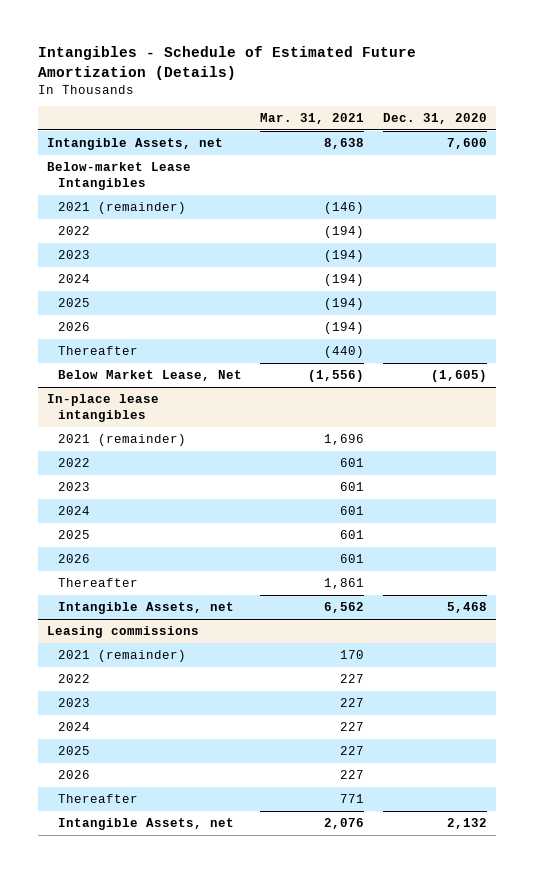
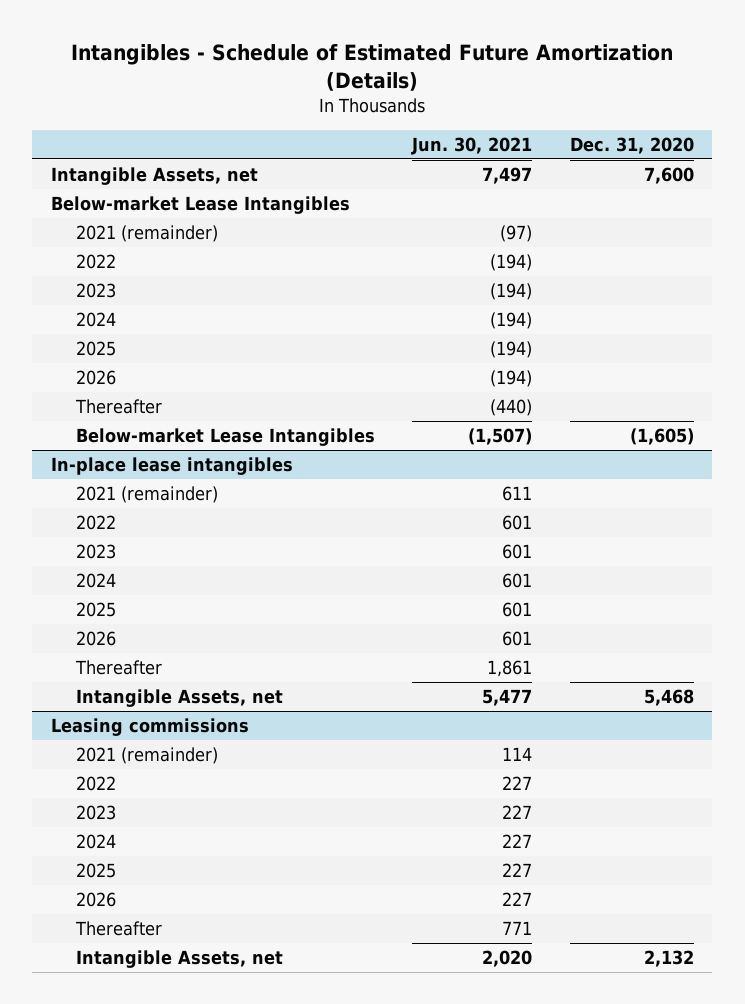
- | Mar. 31, 2021 | Dec. 31, 2020
+ | Jun. 30, 2021 | Dec. 31, 2020
- Below Market Lease, Net | (1,556) | (1,605)
+ Below-market Lease Intangibles | (1,507) | (1,605)

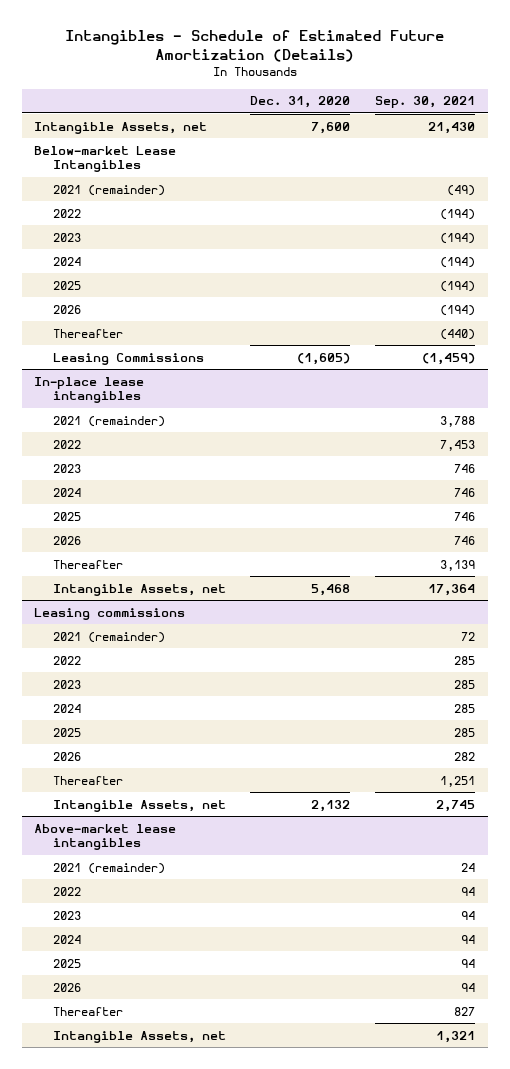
- | Jun. 30, 2021 | Dec. 31, 2020
+ | Dec. 31, 2020 | Sep. 30, 2021
- Below-market Lease Intangibles | (1,507) | (1,605)
+ Leasing Commissions | (1,605) | (1,459)
+ Above-market lease intangibles
+ 2021 (remainder) | | 24
+ 2022 | | 94
+ 2023 | | 94
+ 2024 | | 94
+ 2025 | | 94
+ 2026 | | 94
+ Thereafter | | 827
+ Intangible Assets, net | | 1,321

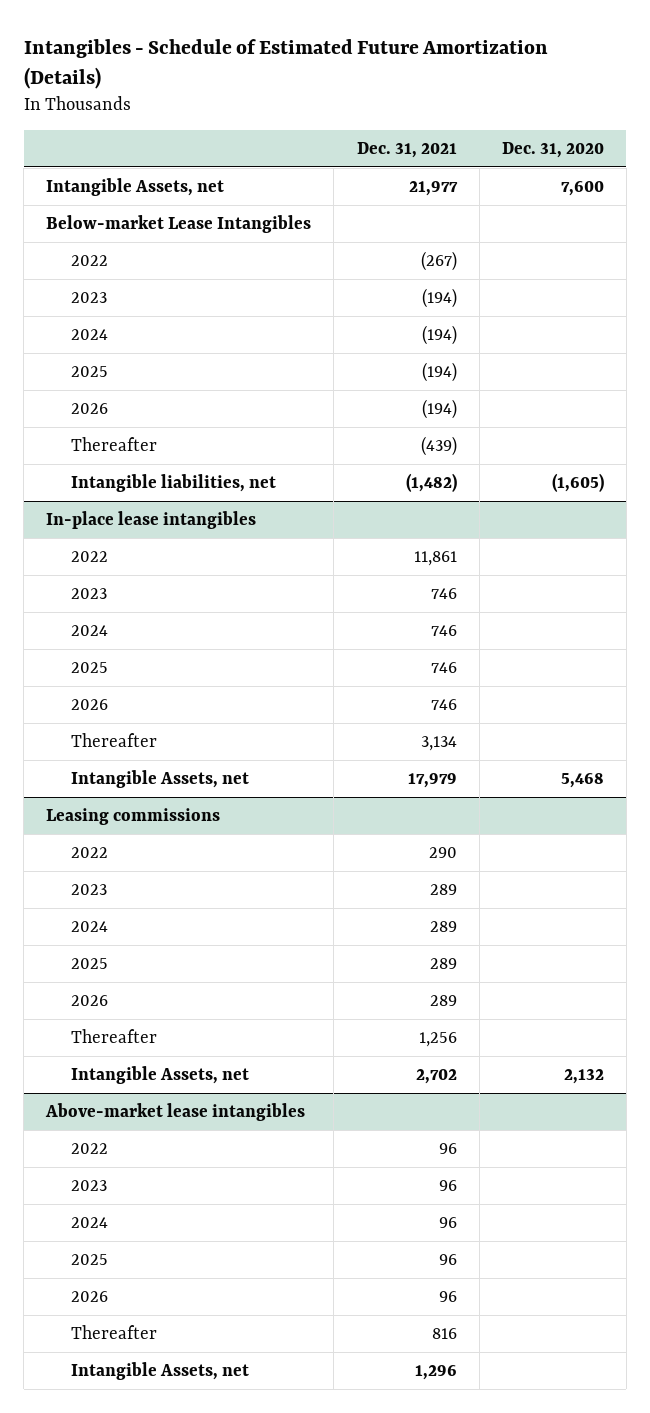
- | Dec. 31, 2020 | Sep. 30, 2021
+ | Dec. 31, 2021 | Dec. 31, 2020
- 2021 (remainder) | | (49)
- Leasing Commissions | (1,605) | (1,459)
+ Intangible liabilities, net | (1,482) | (1,605)
@ In-place lease intangibles
- 2021 (remainder) | | 3,788
@ Leasing commissions
- 2021 (remainder) | | 72
@ Above-market lease intangibles
- 2021 (remainder) | | 24

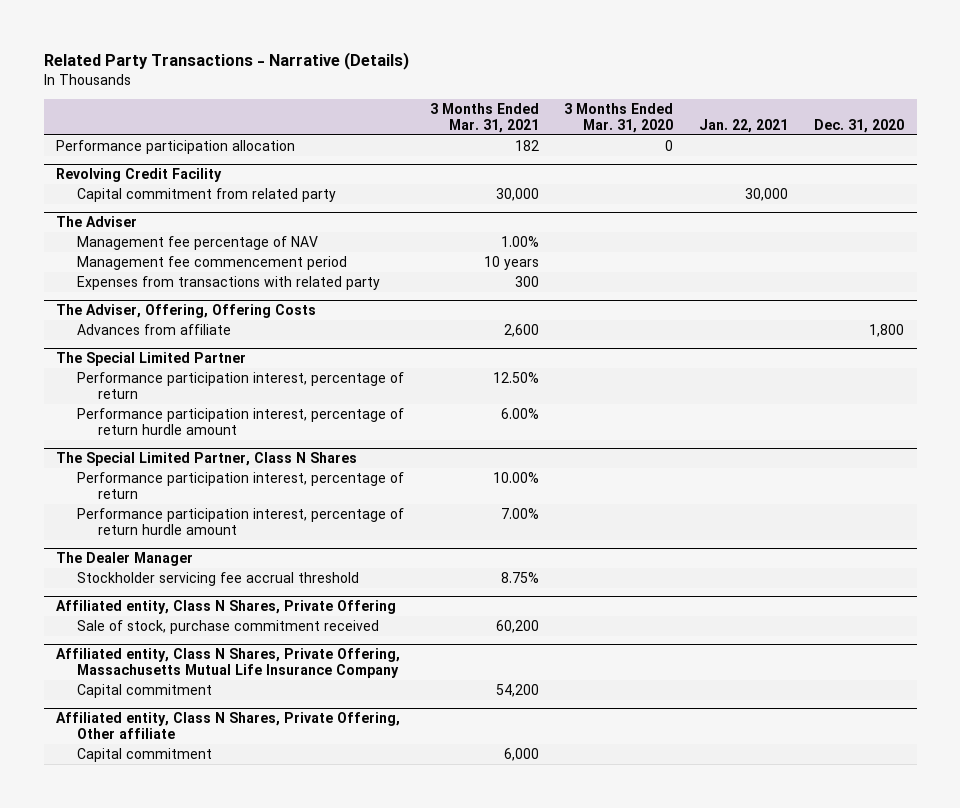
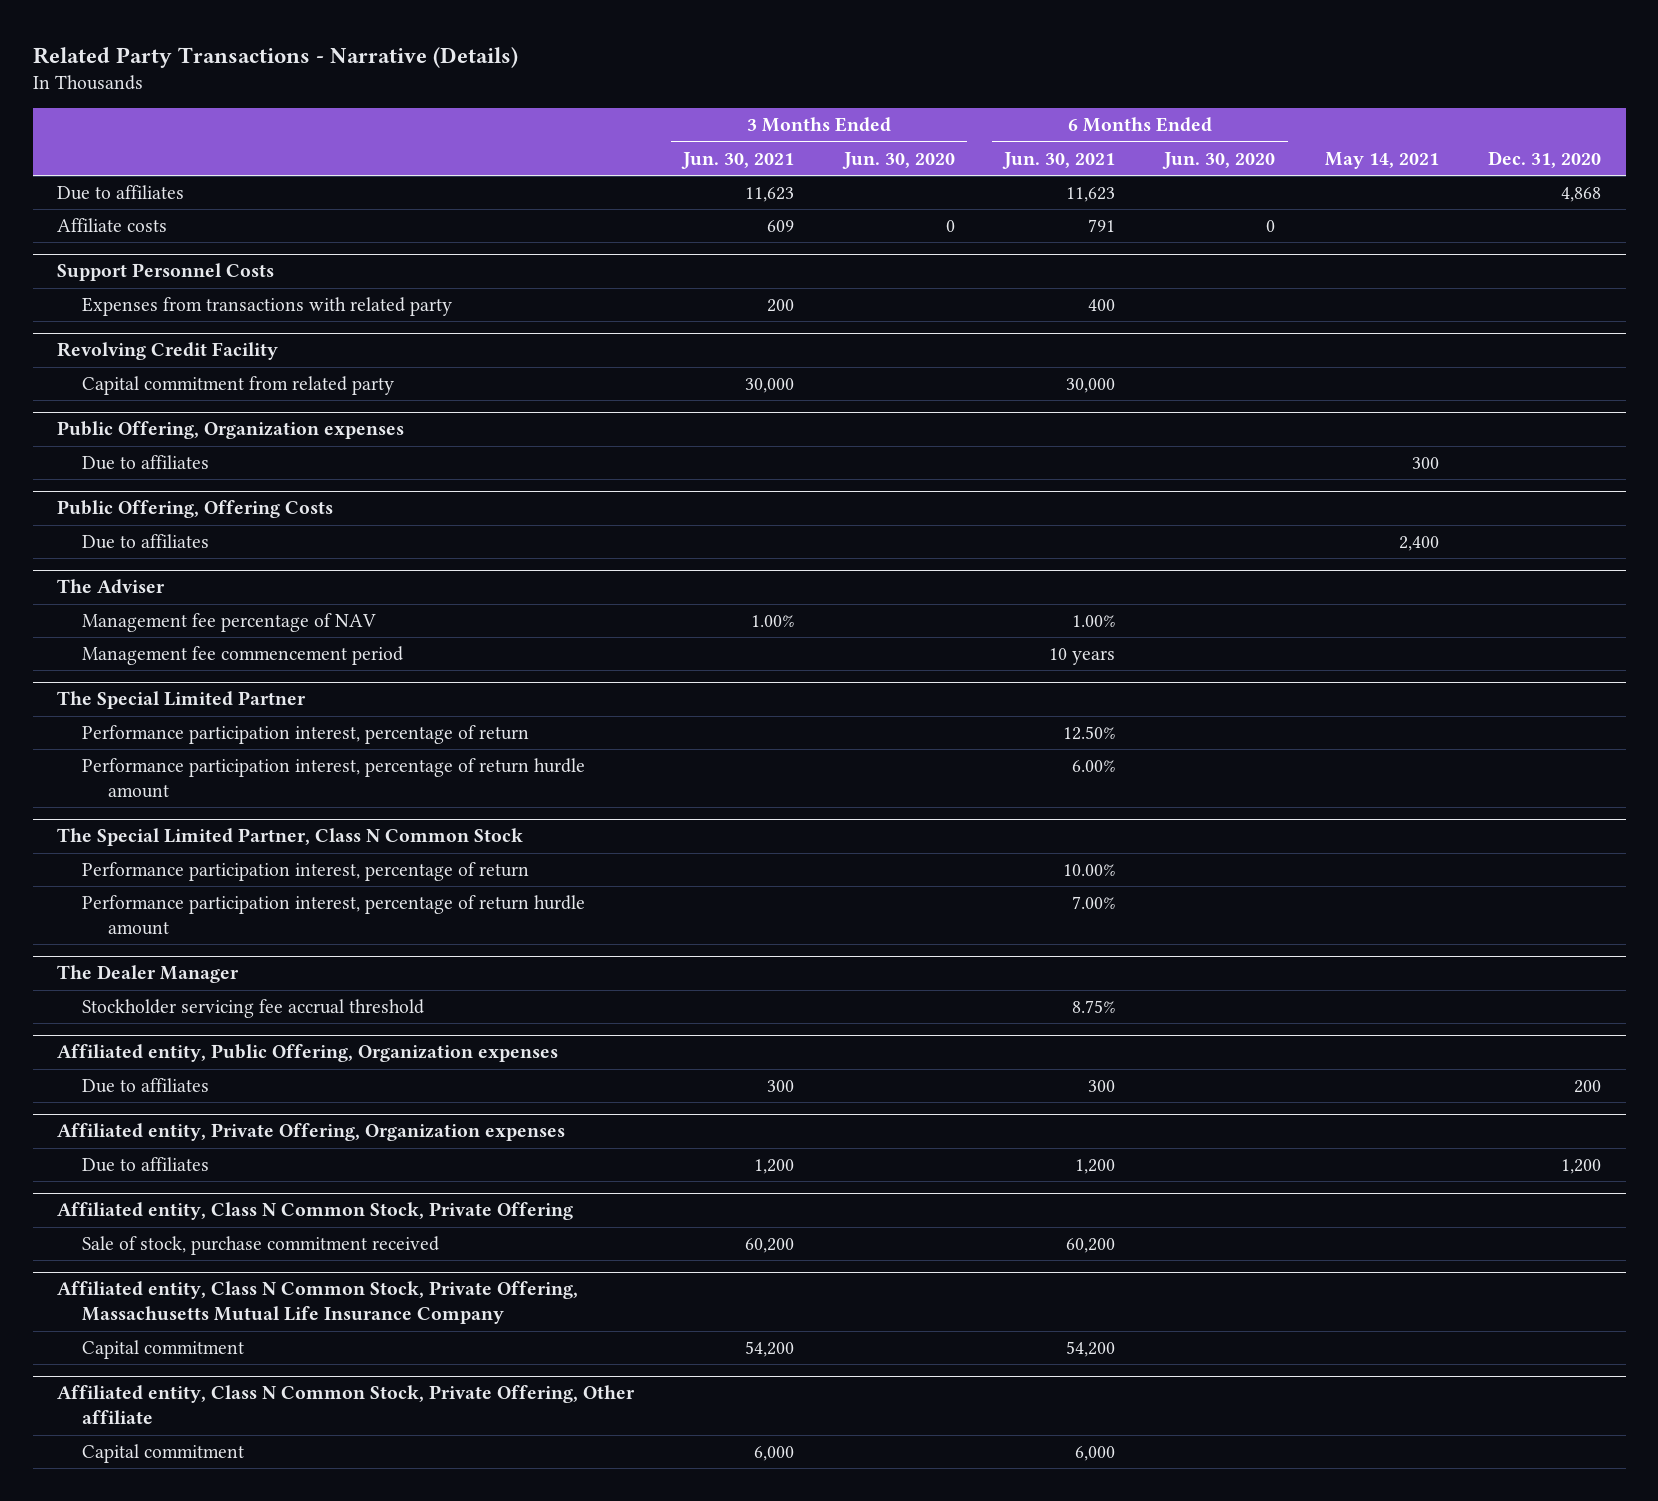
- | 3 Months Ended Mar. 31, 2021 | 3 Months Ended Mar. 31, 2020 | Jan. 22, 2021 | Dec. 31, 2020
+ | 3 Months Ended Jun. 30, 2021 | 3 Months Ended Jun. 30, 2020 | 6 Months Ended Jun. 30, 2021 | 6 Months Ended Jun. 30, 2020 | May 14, 2021 | Dec. 31, 2020
- Performance participation allocation | 182 | 0 | |
+ Due to affiliates | 11,623 | | 11,623 | | | 4,868
+ Affiliate costs | 609 | 0 | 791 | 0 | |
+ Support Personnel Costs
+ Expenses from transactions with related party | 200 | | 400 | | |
+ Public Offering, Organization expenses
+ Due to affiliates | | | | | 300 |
+ Public Offering, Offering Costs
+ Due to affiliates | | | | | 2,400 |
@ The Adviser
- Expenses from transactions with related party | 300 | | |
- The Adviser, Offering, Offering Costs
- Advances from affiliate | 2,600 | | | 1,800
- The Special Limited Partner, Class N Shares
+ The Special Limited Partner, Class N Common Stock
- Affiliated entity, Class N Shares, Private Offering
+ Affiliated entity, Public Offering, Organization expenses
+ Due to affiliates | 300 | | 300 | | | 200
+ Affiliated entity, Private Offering, Organization expenses
+ Due to affiliates | 1,200 | | 1,200 | | | 1,200
+ Affiliated entity, Class N Common Stock, Private Offering
- Affiliated entity, Class N Shares, Private Offering, Massachusetts Mutual Life Insurance Company
+ Affiliated entity, Class N Common Stock, Private Offering, Massachusetts Mutual Life Insurance Company
- Affiliated entity, Class N Shares, Private Offering, Other affiliate
+ Affiliated entity, Class N Common Stock, Private Offering, Other affiliate

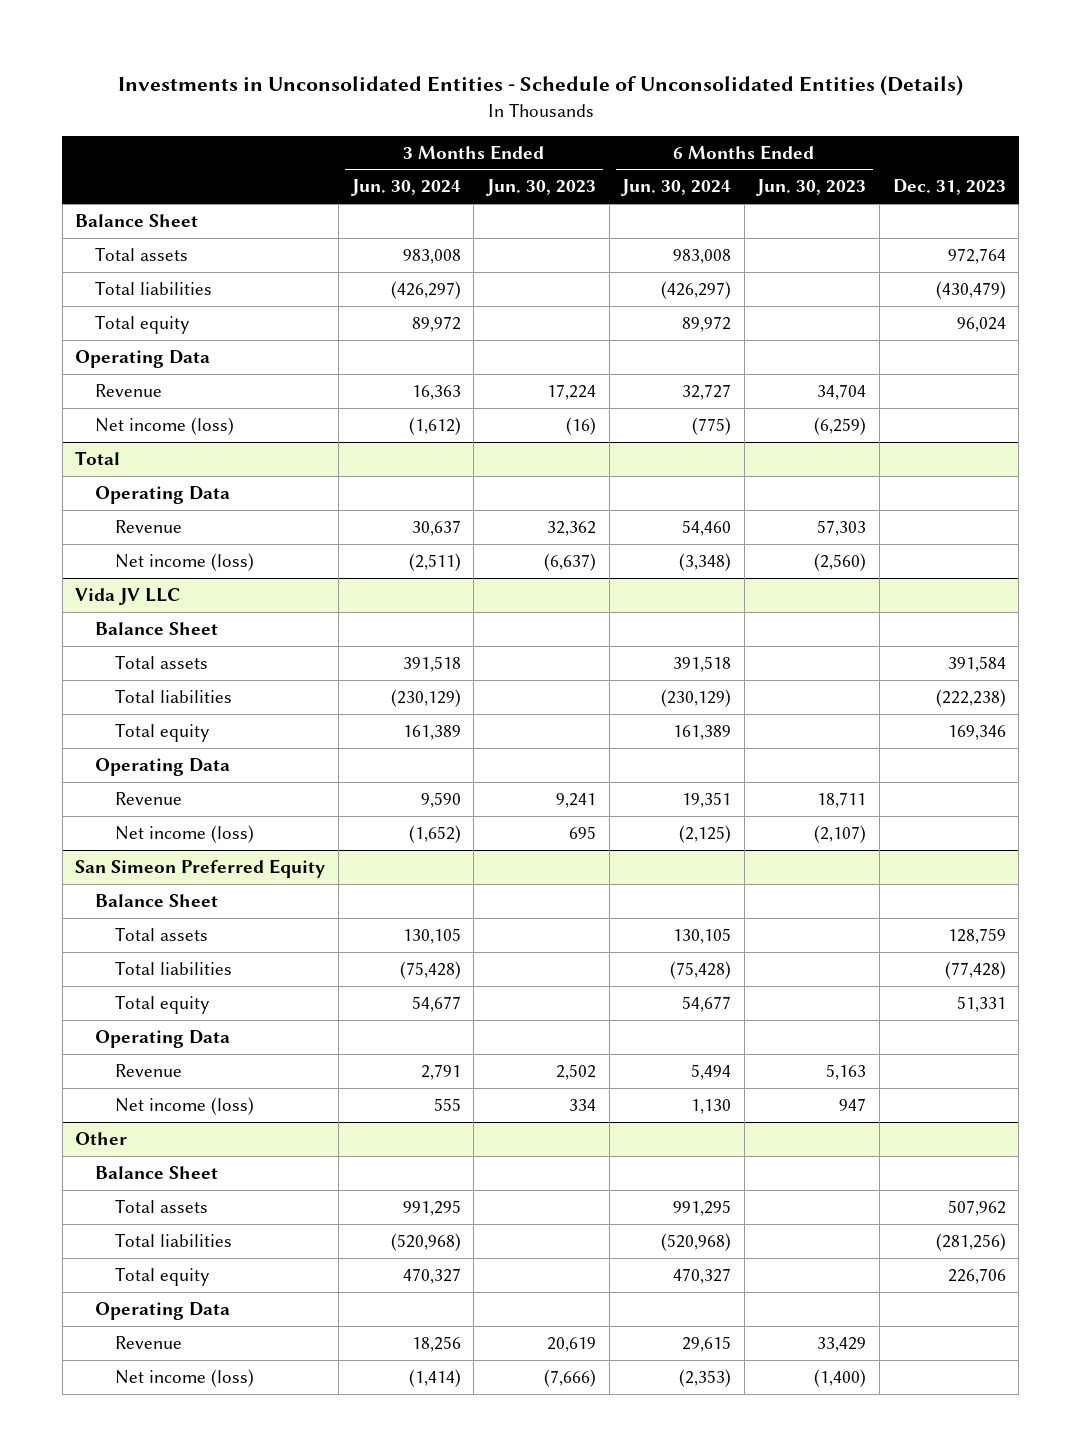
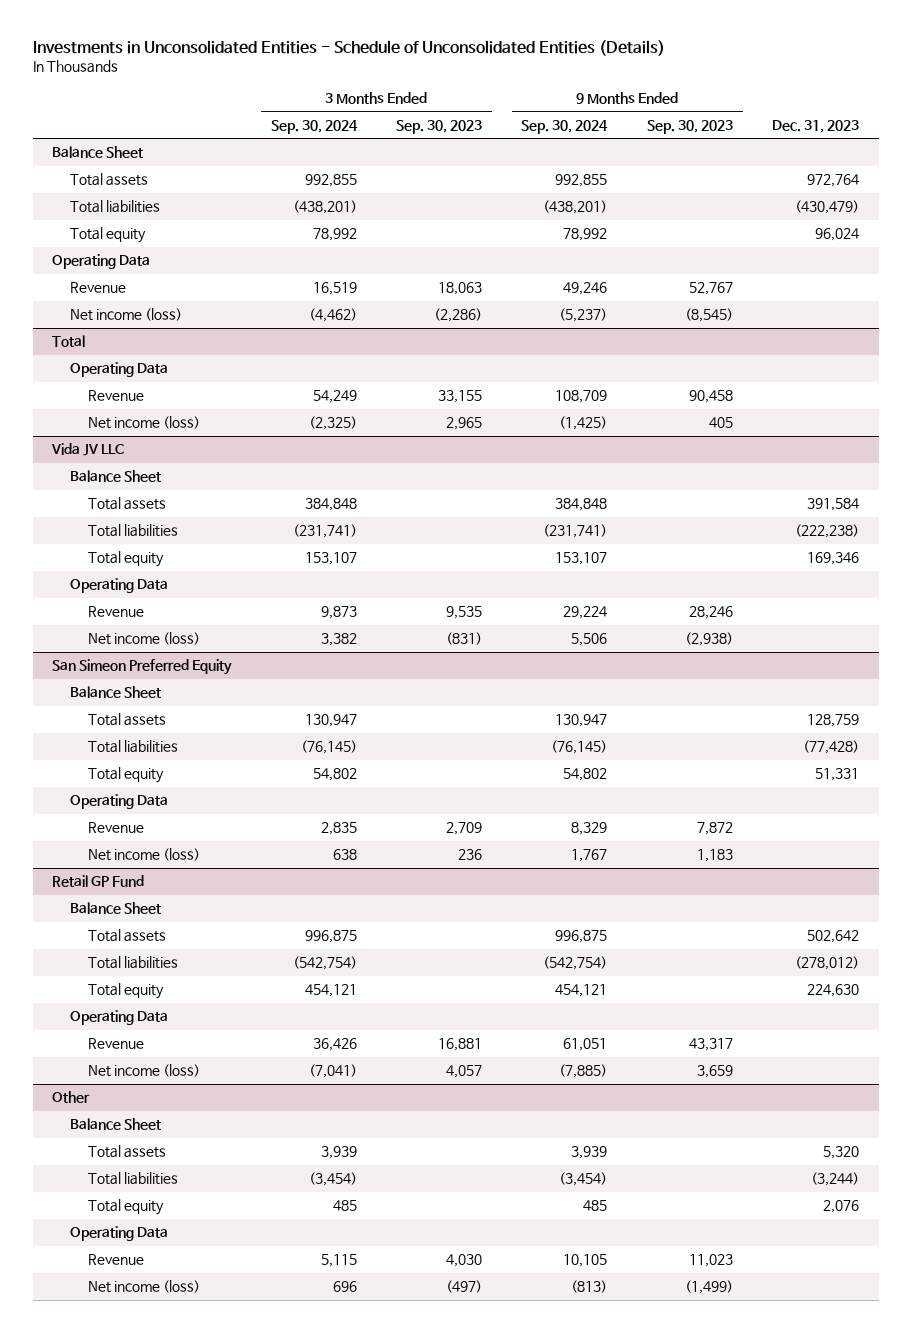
- | 3 Months Ended Jun. 30, 2024 | 3 Months Ended Jun. 30, 2023 | 6 Months Ended Jun. 30, 2024 | 6 Months Ended Jun. 30, 2023 | Dec. 31, 2023
+ | 3 Months Ended Sep. 30, 2024 | 3 Months Ended Sep. 30, 2023 | 9 Months Ended Sep. 30, 2024 | 9 Months Ended Sep. 30, 2023 | Dec. 31, 2023
+ Retail GP Fund
+ Balance Sheet
+ Total assets | 996,875 | | 996,875 | | 502,642
+ Total liabilities | (542,754) | | (542,754) | | (278,012)
+ Total equity | 454,121 | | 454,121 | | 224,630
+ Operating Data
+ Revenue | 36,426 | 16,881 | 61,051 | 43,317 |
+ Net income (loss) | (7,041) | 4,057 | (7,885) | 3,659 |
@ Other
- Total assets | 991,295 | | 991,295 | | 507,962
- Total liabilities | (520,968) | | (520,968) | | (281,256)
- Total equity | 470,327 | | 470,327 | | 226,706
+ Total assets | 3,939 | | 3,939 | | 5,320
+ Total liabilities | (3,454) | | (3,454) | | (3,244)
+ Total equity | 485 | | 485 | | 2,076

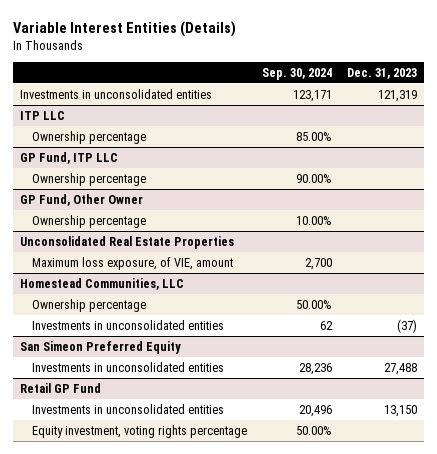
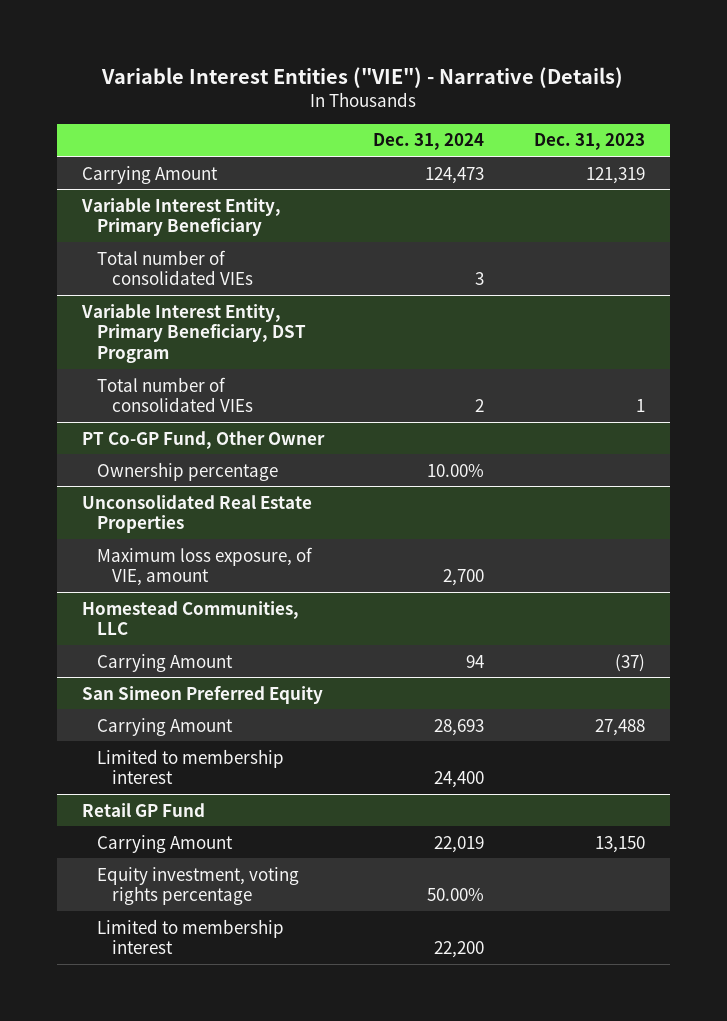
- Variable Interest Entities (Details)
+ Variable Interest Entities ("VIE") - Narrative (Details)
- | Sep. 30, 2024 | Dec. 31, 2023
+ | Dec. 31, 2024 | Dec. 31, 2023
- Investments in unconsolidated entities | 123,171 | 121,319
- ITP LLC
- Ownership percentage | 85.00% |
- GP Fund, ITP LLC
- Ownership percentage | 90.00% |
- GP Fund, Other Owner
+ Carrying Amount | 124,473 | 121,319
+ Variable Interest Entity, Primary Beneficiary
+ Total number of consolidated VIEs | 3 |
+ Variable Interest Entity, Primary Beneficiary, DST Program
+ Total number of consolidated VIEs | 2 | 1
+ PT Co-GP Fund, Other Owner
@ Homestead Communities, LLC
- Ownership percentage | 50.00% |
- Investments in unconsolidated entities | 62 | (37)
+ Carrying Amount | 94 | (37)
@ San Simeon Preferred Equity
- Investments in unconsolidated entities | 28,236 | 27,488
+ Carrying Amount | 28,693 | 27,488
+ Limited to membership interest | 24,400 |
@ Retail GP Fund
- Investments in unconsolidated entities | 20,496 | 13,150
+ Carrying Amount | 22,019 | 13,150
+ Limited to membership interest | 22,200 |

